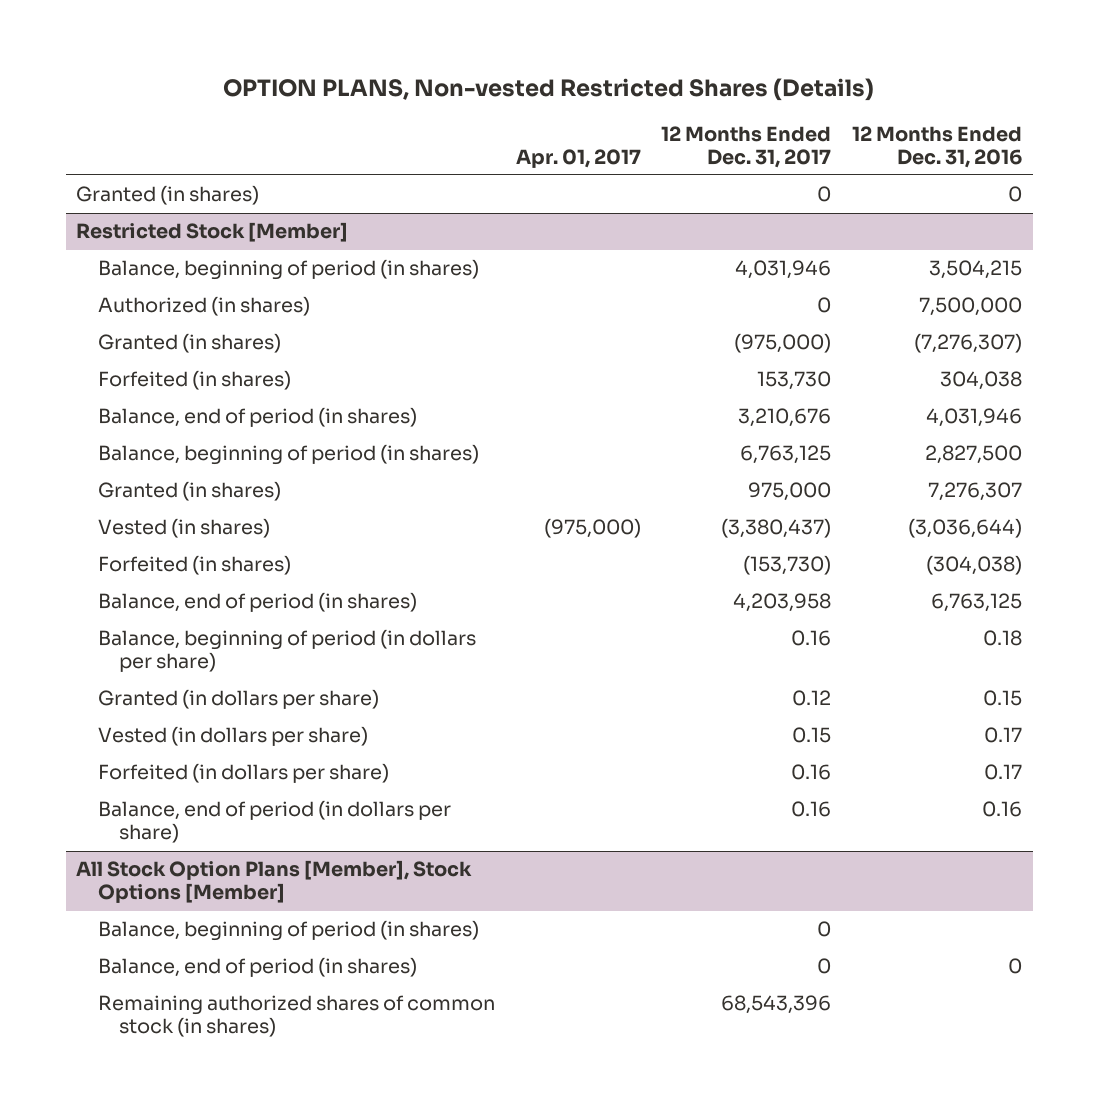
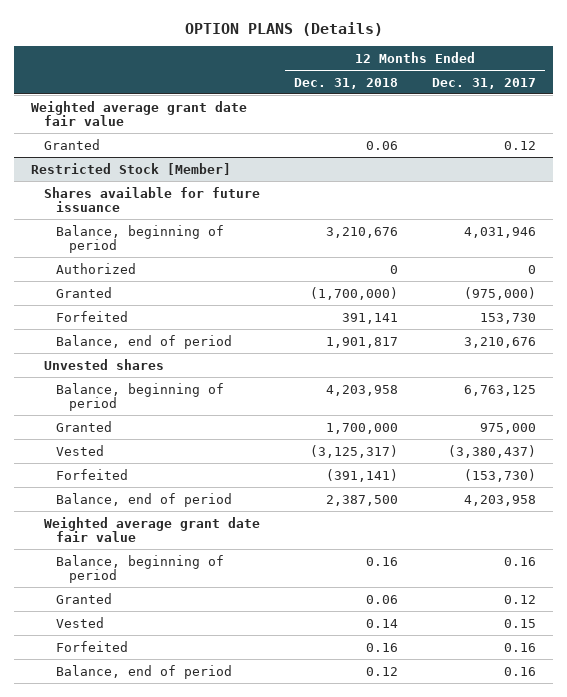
- OPTION PLANS, Non-vested Restricted Shares (Details)
+ OPTION PLANS (Details)
- | Apr. 01, 2017 | 12 Months Ended Dec. 31, 2017 | 12 Months Ended Dec. 31, 2016
+ | 12 Months Ended Dec. 31, 2018 | 12 Months Ended Dec. 31, 2017
- Granted (in shares) | | 0 | 0
+ Weighted average grant date fair value
+ Granted | 0.06 | 0.12
@ Restricted Stock [Member]
- Balance, beginning of period (in shares) | | 4,031,946 | 3,504,215
- Authorized (in shares) | | 0 | 7,500,000
- Granted (in shares) | | (975,000) | (7,276,307)
- Forfeited (in shares) | | 153,730 | 304,038
- Balance, end of period (in shares) | | 3,210,676 | 4,031,946
- Balance, beginning of period (in shares) | | 6,763,125 | 2,827,500
- Granted (in shares) | | 975,000 | 7,276,307
- Vested (in shares) | (975,000) | (3,380,437) | (3,036,644)
- Forfeited (in shares) | | (153,730) | (304,038)
- Balance, end of period (in shares) | | 4,203,958 | 6,763,125
- Balance, beginning of period (in dollars per share) | | 0.16 | 0.18
- Granted (in dollars per share) | | 0.12 | 0.15
- Vested (in dollars per share) | | 0.15 | 0.17
- Forfeited (in dollars per share) | | 0.16 | 0.17
- Balance, end of period (in dollars per share) | | 0.16 | 0.16
- All Stock Option Plans [Member], Stock Options [Member]
- Balance, beginning of period (in shares) | | 0 |
- Balance, end of period (in shares) | | 0 | 0
- Remaining authorized shares of common stock (in shares) | | 68,543,396 |
@ Restricted Stock [Member]
+ Shares available for future issuance
+ Balance, beginning of period | 3,210,676 | 4,031,946
+ Authorized | 0 | 0
+ Granted | (1,700,000) | (975,000)
+ Forfeited | 391,141 | 153,730
+ Balance, end of period | 1,901,817 | 3,210,676
+ Unvested shares
+ Balance, beginning of period | 4,203,958 | 6,763,125
+ Granted | 1,700,000 | 975,000
+ Vested | (3,125,317) | (3,380,437)
+ Forfeited | (391,141) | (153,730)
+ Balance, end of period | 2,387,500 | 4,203,958
+ Weighted average grant date fair value
+ Balance, beginning of period | 0.16 | 0.16
+ Granted | 0.06 | 0.12
+ Vested | 0.14 | 0.15
+ Forfeited | 0.16 | 0.16
+ Balance, end of period | 0.12 | 0.16

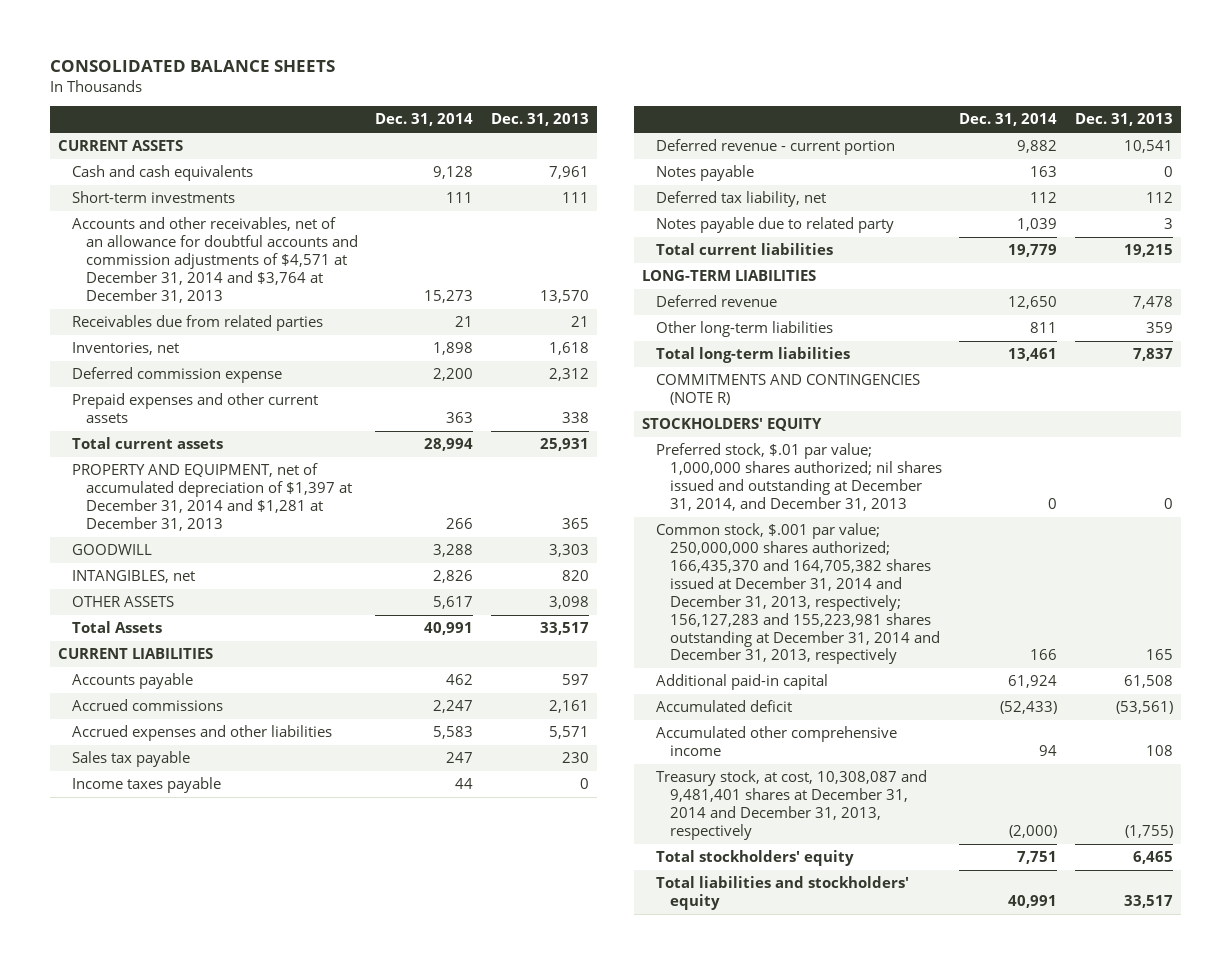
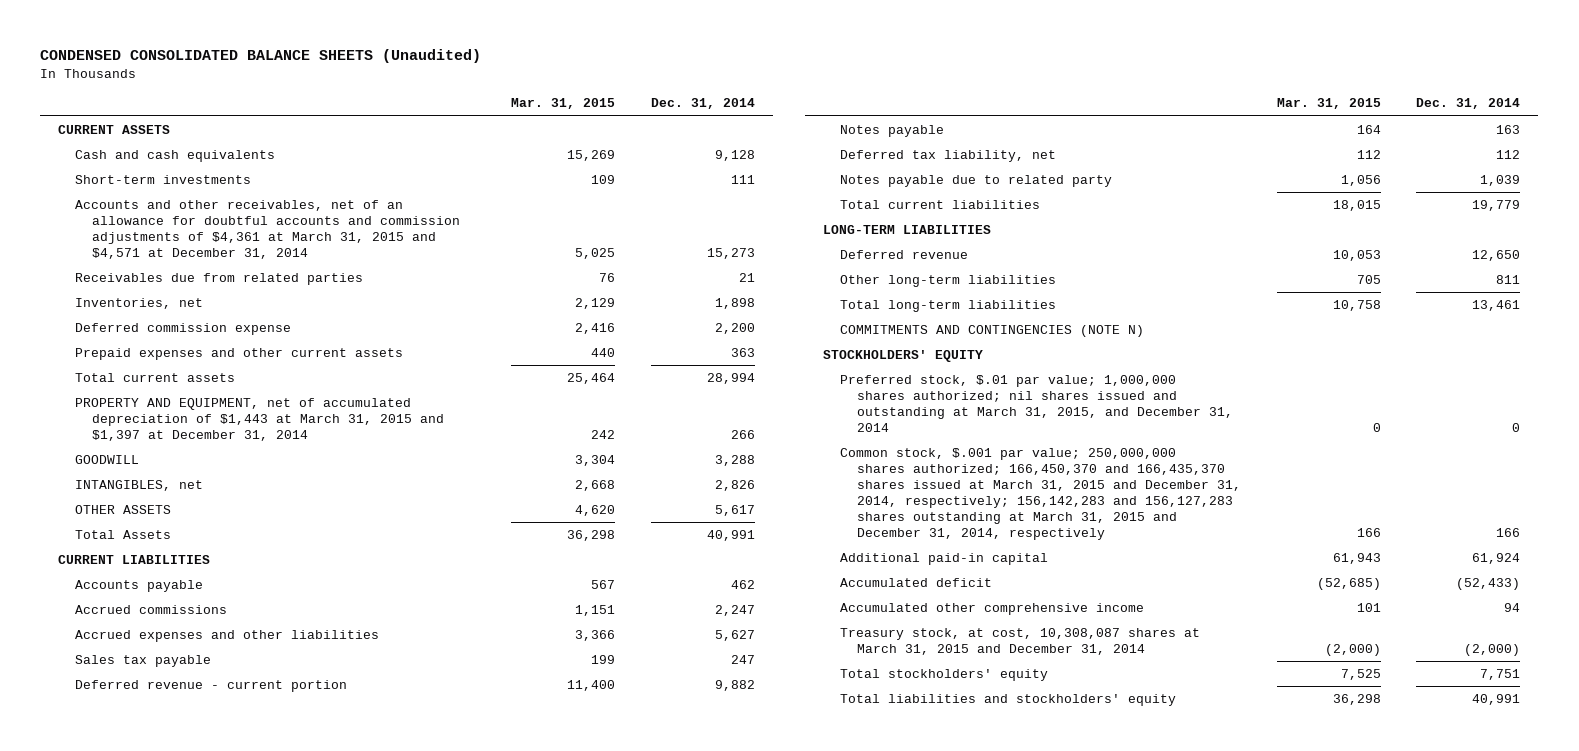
- CONSOLIDATED BALANCE SHEETS
+ CONDENSED CONSOLIDATED BALANCE SHEETS (Unaudited)
- | Dec. 31, 2014 | Dec. 31, 2013
+ | Mar. 31, 2015 | Dec. 31, 2014
- Accounts and other receivables, net of an allowance for doubtful accounts and commission adjustments of $4,571 at December 31, 2014 and $3,764 at December 31, 2013 | 15,273 | 13,570
+ Accounts and other receivables, net of an allowance for doubtful accounts and commission adjustments of $4,361 at March 31, 2015 and $4,571 at December 31, 2014 | 5,025 | 15,273
- PROPERTY AND EQUIPMENT, net of accumulated depreciation of $1,397 at December 31, 2014 and $1,281 at December 31, 2013 | 266 | 365
+ PROPERTY AND EQUIPMENT, net of accumulated depreciation of $1,443 at March 31, 2015 and $1,397 at December 31, 2014 | 242 | 266
- Accrued expenses and other liabilities | 5,583 | 5,571
+ Accrued expenses and other liabilities | 3,366 | 5,627
- Income taxes payable | 44 | 0
- COMMITMENTS AND CONTINGENCIES (NOTE R)
+ COMMITMENTS AND CONTINGENCIES (NOTE N)
- Preferred stock, $.01 par value; 1,000,000 shares authorized; nil shares issued and outstanding at December 31, 2014, and December 31, 2013 | 0 | 0
- Common stock, $.001 par value; 250,000,000 shares authorized; 166,435,370 and 164,705,382 shares issued at December 31, 2014 and December 31, 2013, respectively; 156,127,283 and 155,223,981 shares outstanding at December 31, 2014 and December 31, 2013, respectively | 166 | 165
+ Preferred stock, $.01 par value; 1,000,000 shares authorized; nil shares issued and outstanding at March 31, 2015, and December 31, 2014 | 0 | 0
+ Common stock, $.001 par value; 250,000,000 shares authorized; 166,450,370 and 166,435,370 shares issued at March 31, 2015 and December 31, 2014, respectively; 156,142,283 and 156,127,283 shares outstanding at March 31, 2015 and December 31, 2014, respectively | 166 | 166
- Treasury stock, at cost, 10,308,087 and 9,481,401 shares at December 31, 2014 and December 31, 2013, respectively | (2,000) | (1,755)
+ Treasury stock, at cost, 10,308,087 shares at March 31, 2015 and December 31, 2014 | (2,000) | (2,000)

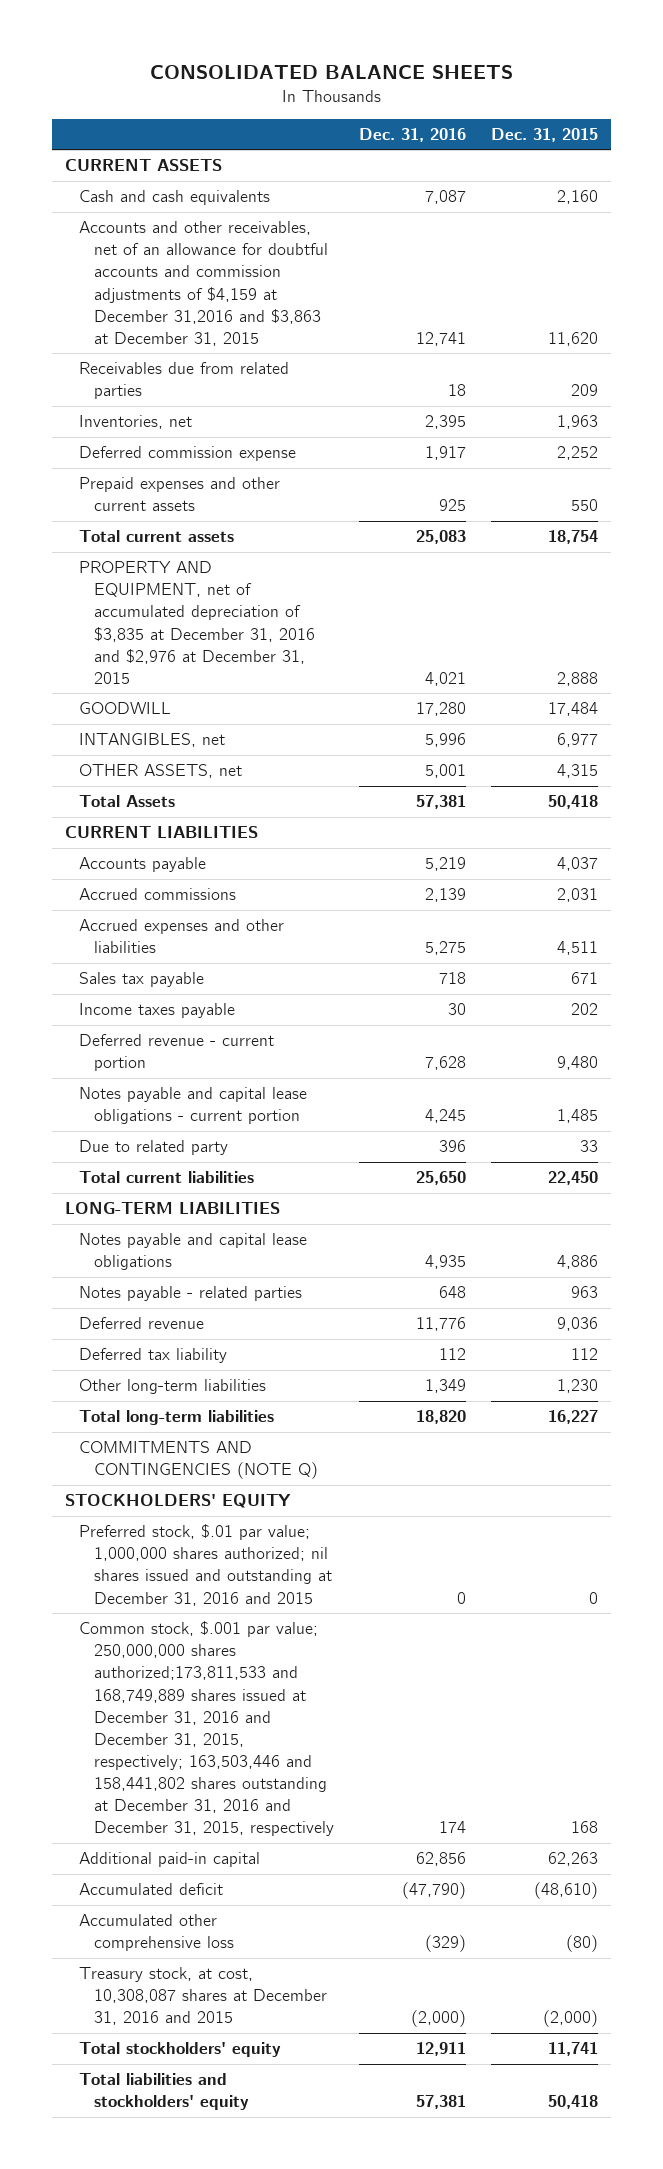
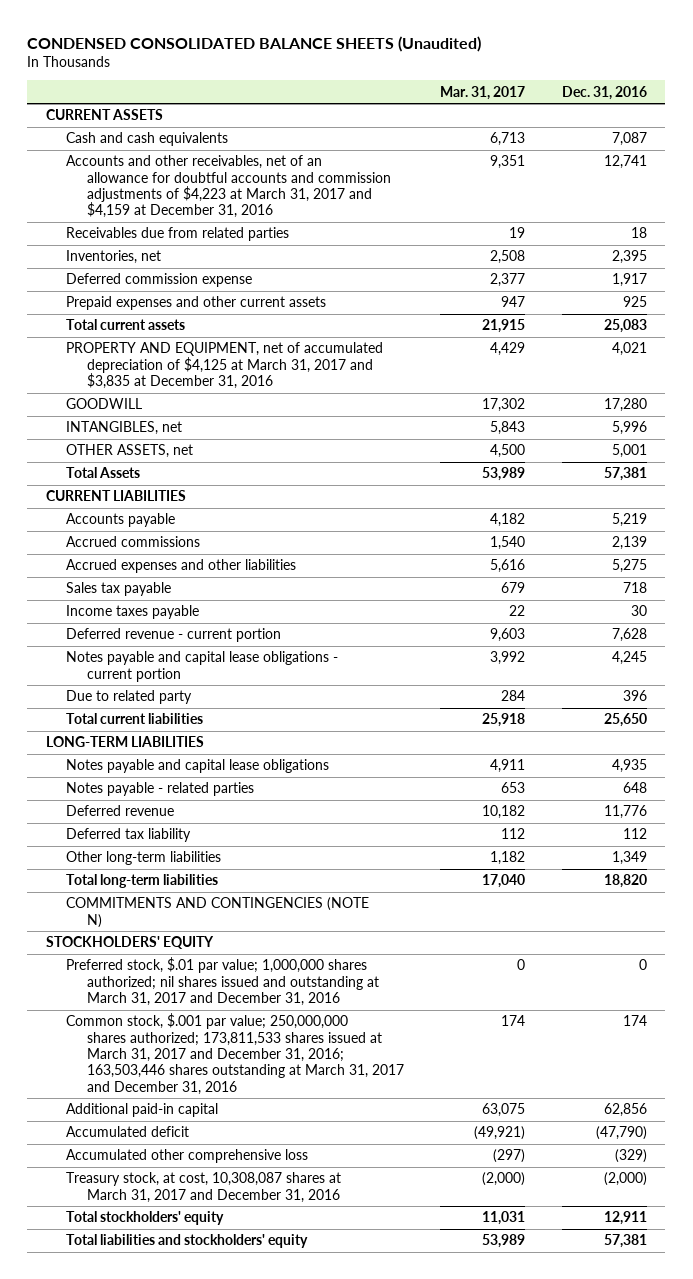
- CONSOLIDATED BALANCE SHEETS
+ CONDENSED CONSOLIDATED BALANCE SHEETS (Unaudited)
- | Dec. 31, 2016 | Dec. 31, 2015
+ | Mar. 31, 2017 | Dec. 31, 2016
- Accounts and other receivables, net of an allowance for doubtful accounts and commission adjustments of $4,159 at December 31,2016 and $3,863 at December 31, 2015 | 12,741 | 11,620
+ Accounts and other receivables, net of an allowance for doubtful accounts and commission adjustments of $4,223 at March 31, 2017 and $4,159 at December 31, 2016 | 9,351 | 12,741
- PROPERTY AND EQUIPMENT, net of accumulated depreciation of $3,835 at December 31, 2016 and $2,976 at December 31, 2015 | 4,021 | 2,888
+ PROPERTY AND EQUIPMENT, net of accumulated depreciation of $4,125 at March 31, 2017 and $3,835 at December 31, 2016 | 4,429 | 4,021
- COMMITMENTS AND CONTINGENCIES (NOTE Q)
+ COMMITMENTS AND CONTINGENCIES (NOTE N)
- Preferred stock, $.01 par value; 1,000,000 shares authorized; nil shares issued and outstanding at December 31, 2016 and 2015 | 0 | 0
- Common stock, $.001 par value; 250,000,000 shares authorized;173,811,533 and 168,749,889 shares issued at December 31, 2016 and December 31, 2015, respectively; 163,503,446 and 158,441,802 shares outstanding at December 31, 2016 and December 31, 2015, respectively | 174 | 168
+ Preferred stock, $.01 par value; 1,000,000 shares authorized; nil shares issued and outstanding at March 31, 2017 and December 31, 2016 | 0 | 0
+ Common stock, $.001 par value; 250,000,000 shares authorized; 173,811,533 shares issued at March 31, 2017 and December 31, 2016; 163,503,446 shares outstanding at March 31, 2017 and December 31, 2016 | 174 | 174
- Treasury stock, at cost, 10,308,087 shares at December 31, 2016 and 2015 | (2,000) | (2,000)
+ Treasury stock, at cost, 10,308,087 shares at March 31, 2017 and December 31, 2016 | (2,000) | (2,000)

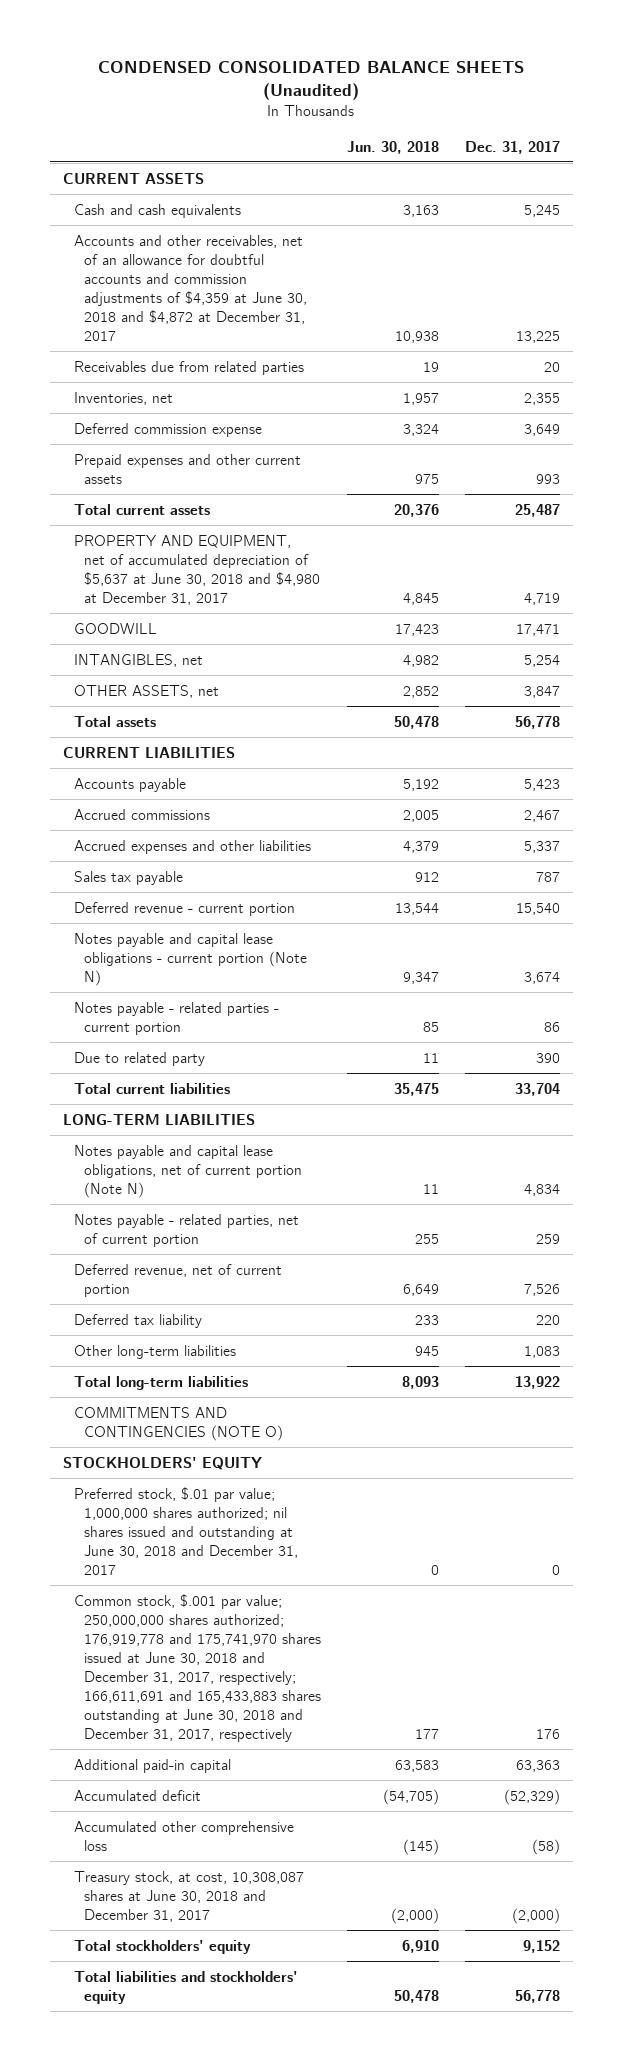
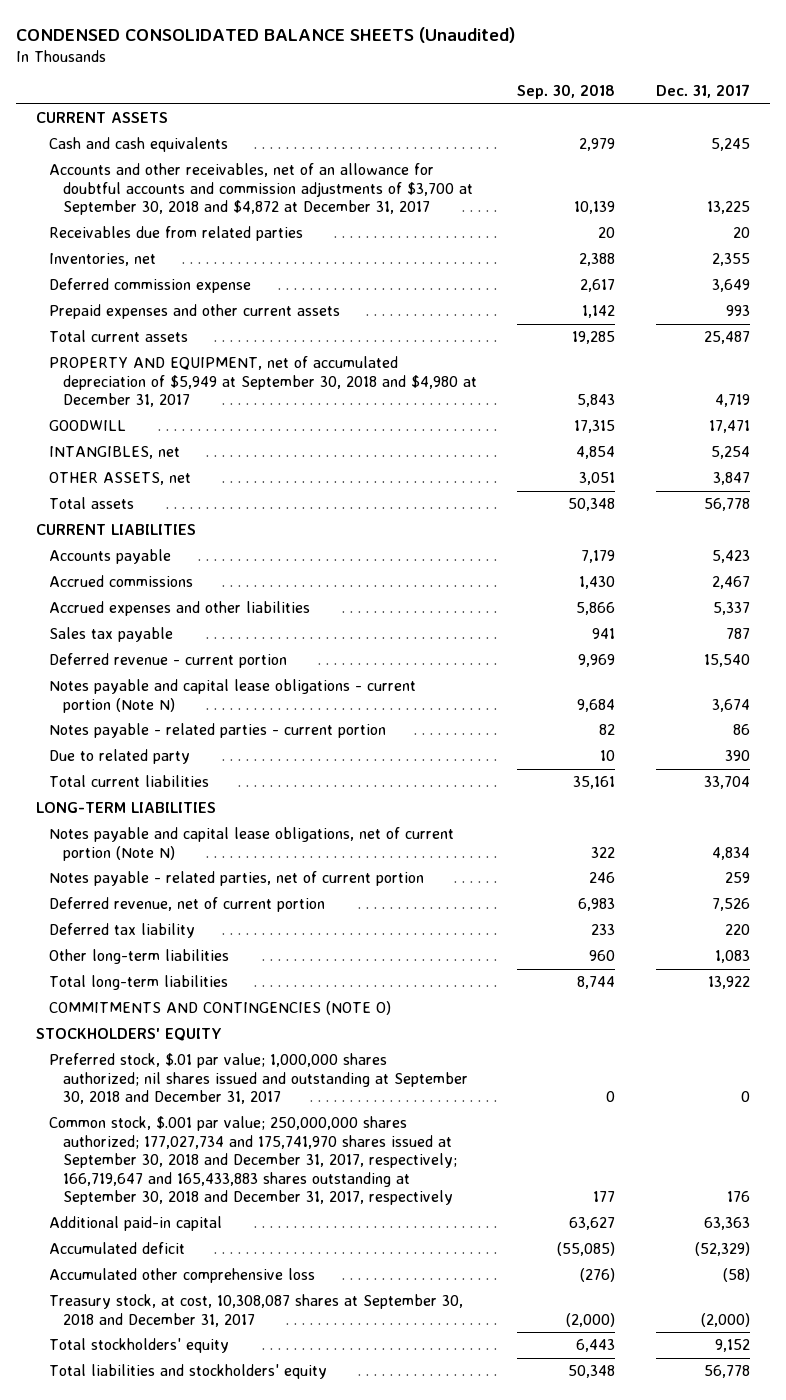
- | Jun. 30, 2018 | Dec. 31, 2017
+ | Sep. 30, 2018 | Dec. 31, 2017
- Accounts and other receivables, net of an allowance for doubtful accounts and commission adjustments of $4,359 at June 30, 2018 and $4,872 at December 31, 2017 | 10,938 | 13,225
+ Accounts and other receivables, net of an allowance for doubtful accounts and commission adjustments of $3,700 at September 30, 2018 and $4,872 at December 31, 2017 | 10,139 | 13,225
- PROPERTY AND EQUIPMENT, net of accumulated depreciation of $5,637 at June 30, 2018 and $4,980 at December 31, 2017 | 4,845 | 4,719
+ PROPERTY AND EQUIPMENT, net of accumulated depreciation of $5,949 at September 30, 2018 and $4,980 at December 31, 2017 | 5,843 | 4,719
- Preferred stock, $.01 par value; 1,000,000 shares authorized; nil shares issued and outstanding at June 30, 2018 and December 31, 2017 | 0 | 0
- Common stock, $.001 par value; 250,000,000 shares authorized; 176,919,778 and 175,741,970 shares issued at June 30, 2018 and December 31, 2017, respectively; 166,611,691 and 165,433,883 shares outstanding at June 30, 2018 and December 31, 2017, respectively | 177 | 176
+ Preferred stock, $.01 par value; 1,000,000 shares authorized; nil shares issued and outstanding at September 30, 2018 and December 31, 2017 | 0 | 0
+ Common stock, $.001 par value; 250,000,000 shares authorized; 177,027,734 and 175,741,970 shares issued at September 30, 2018 and December 31, 2017, respectively; 166,719,647 and 165,433,883 shares outstanding at September 30, 2018 and December 31, 2017, respectively | 177 | 176
- Treasury stock, at cost, 10,308,087 shares at June 30, 2018 and December 31, 2017 | (2,000) | (2,000)
+ Treasury stock, at cost, 10,308,087 shares at September 30, 2018 and December 31, 2017 | (2,000) | (2,000)

